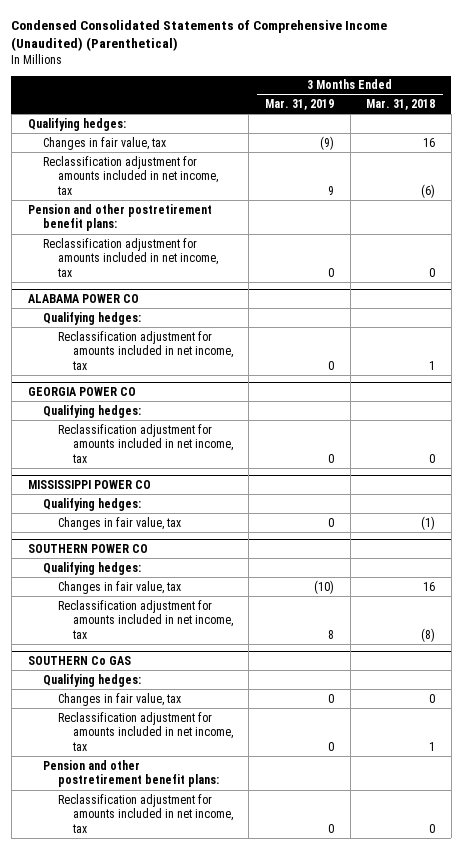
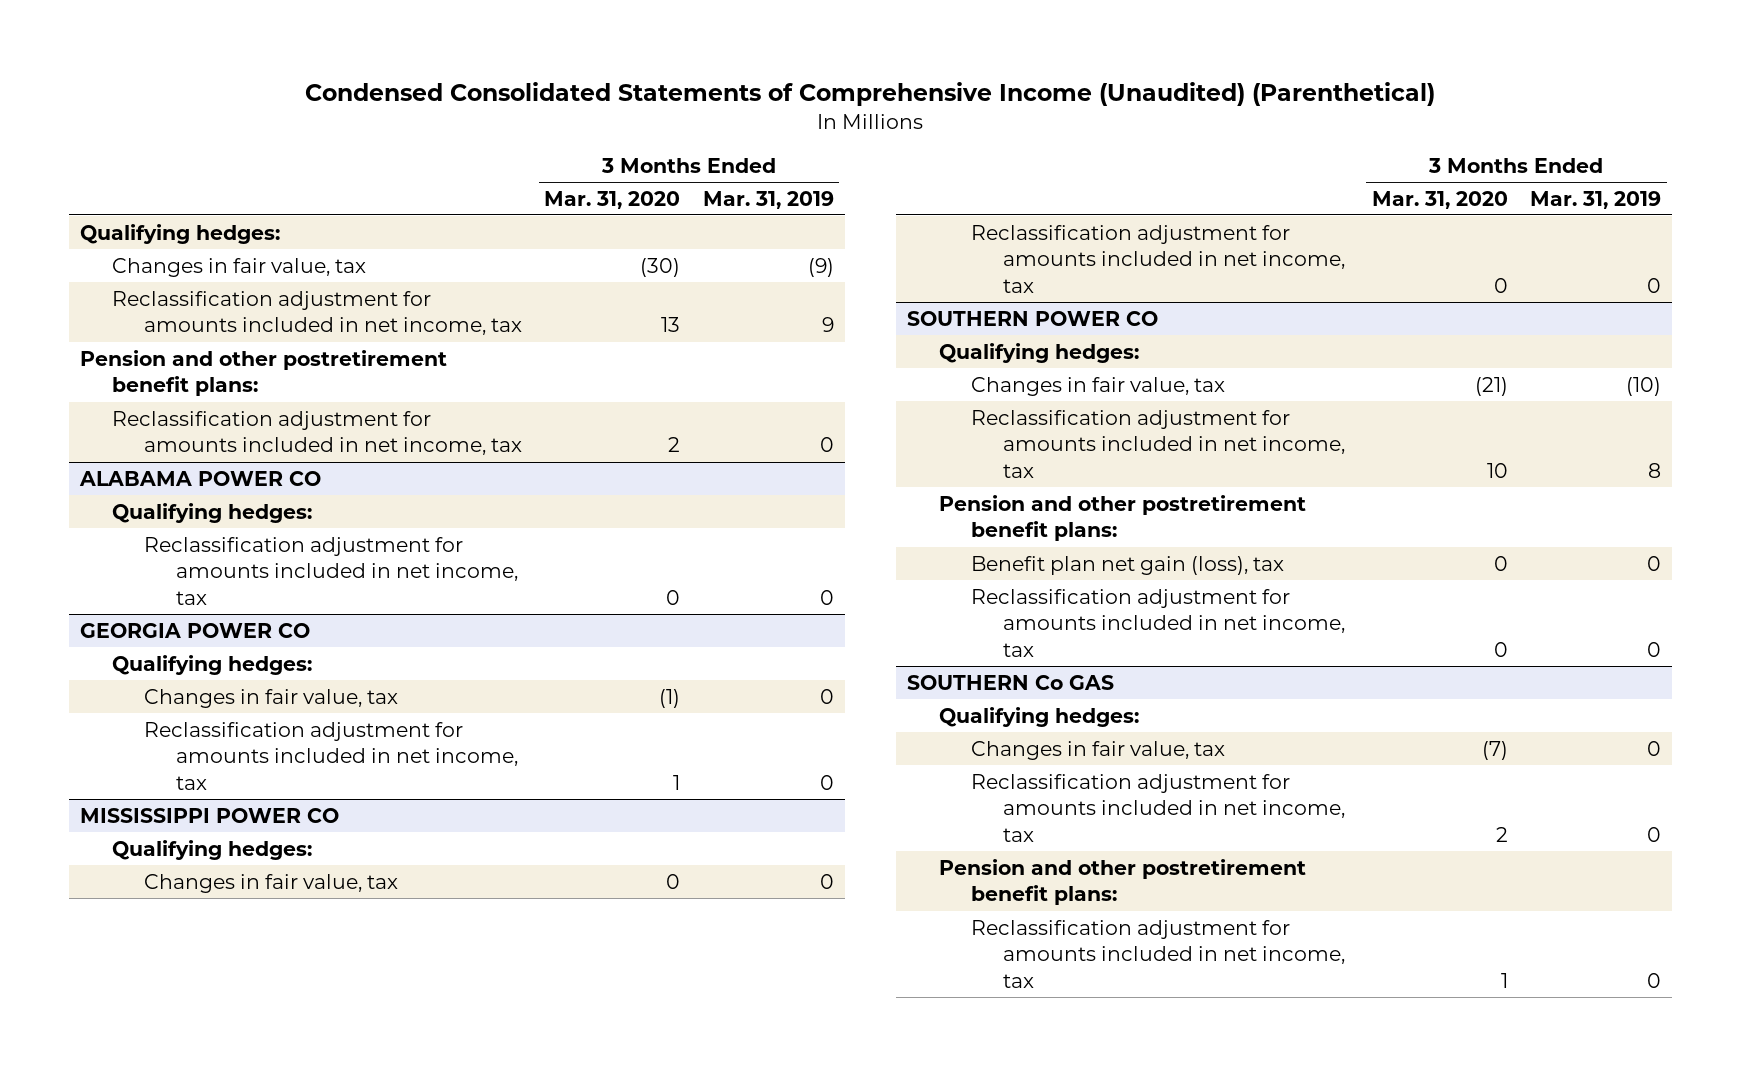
- | 3 Months Ended Mar. 31, 2019 | 3 Months Ended Mar. 31, 2018
+ | 3 Months Ended Mar. 31, 2020 | 3 Months Ended Mar. 31, 2019
@ GEORGIA POWER CO
+ Changes in fair value, tax | (1) | 0
@ MISSISSIPPI POWER CO
+ Reclassification adjustment for amounts included in net income, tax | 0 | 0
@ SOUTHERN POWER CO
+ Pension and other postretirement benefit plans:
+ Benefit plan net gain (loss), tax | 0 | 0
+ Reclassification adjustment for amounts included in net income, tax | 0 | 0

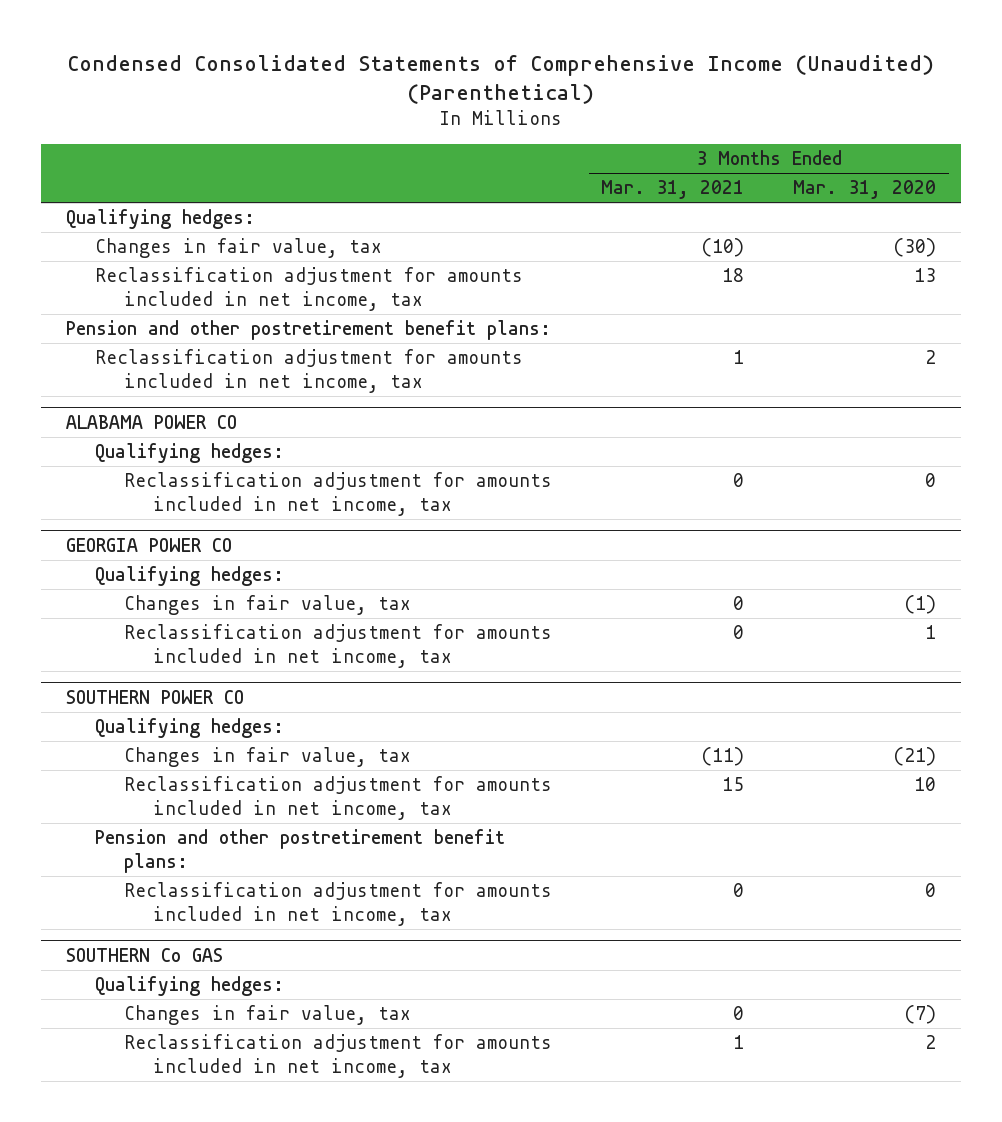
- | 3 Months Ended Mar. 31, 2020 | 3 Months Ended Mar. 31, 2019
+ | 3 Months Ended Mar. 31, 2021 | 3 Months Ended Mar. 31, 2020
- MISSISSIPPI POWER CO
- Qualifying hedges:
- Changes in fair value, tax | 0 | 0
- Reclassification adjustment for amounts included in net income, tax | 0 | 0
@ SOUTHERN POWER CO
- Benefit plan net gain (loss), tax | 0 | 0
@ SOUTHERN Co GAS
- Pension and other postretirement benefit plans:
- Reclassification adjustment for amounts included in net income, tax | 1 | 0

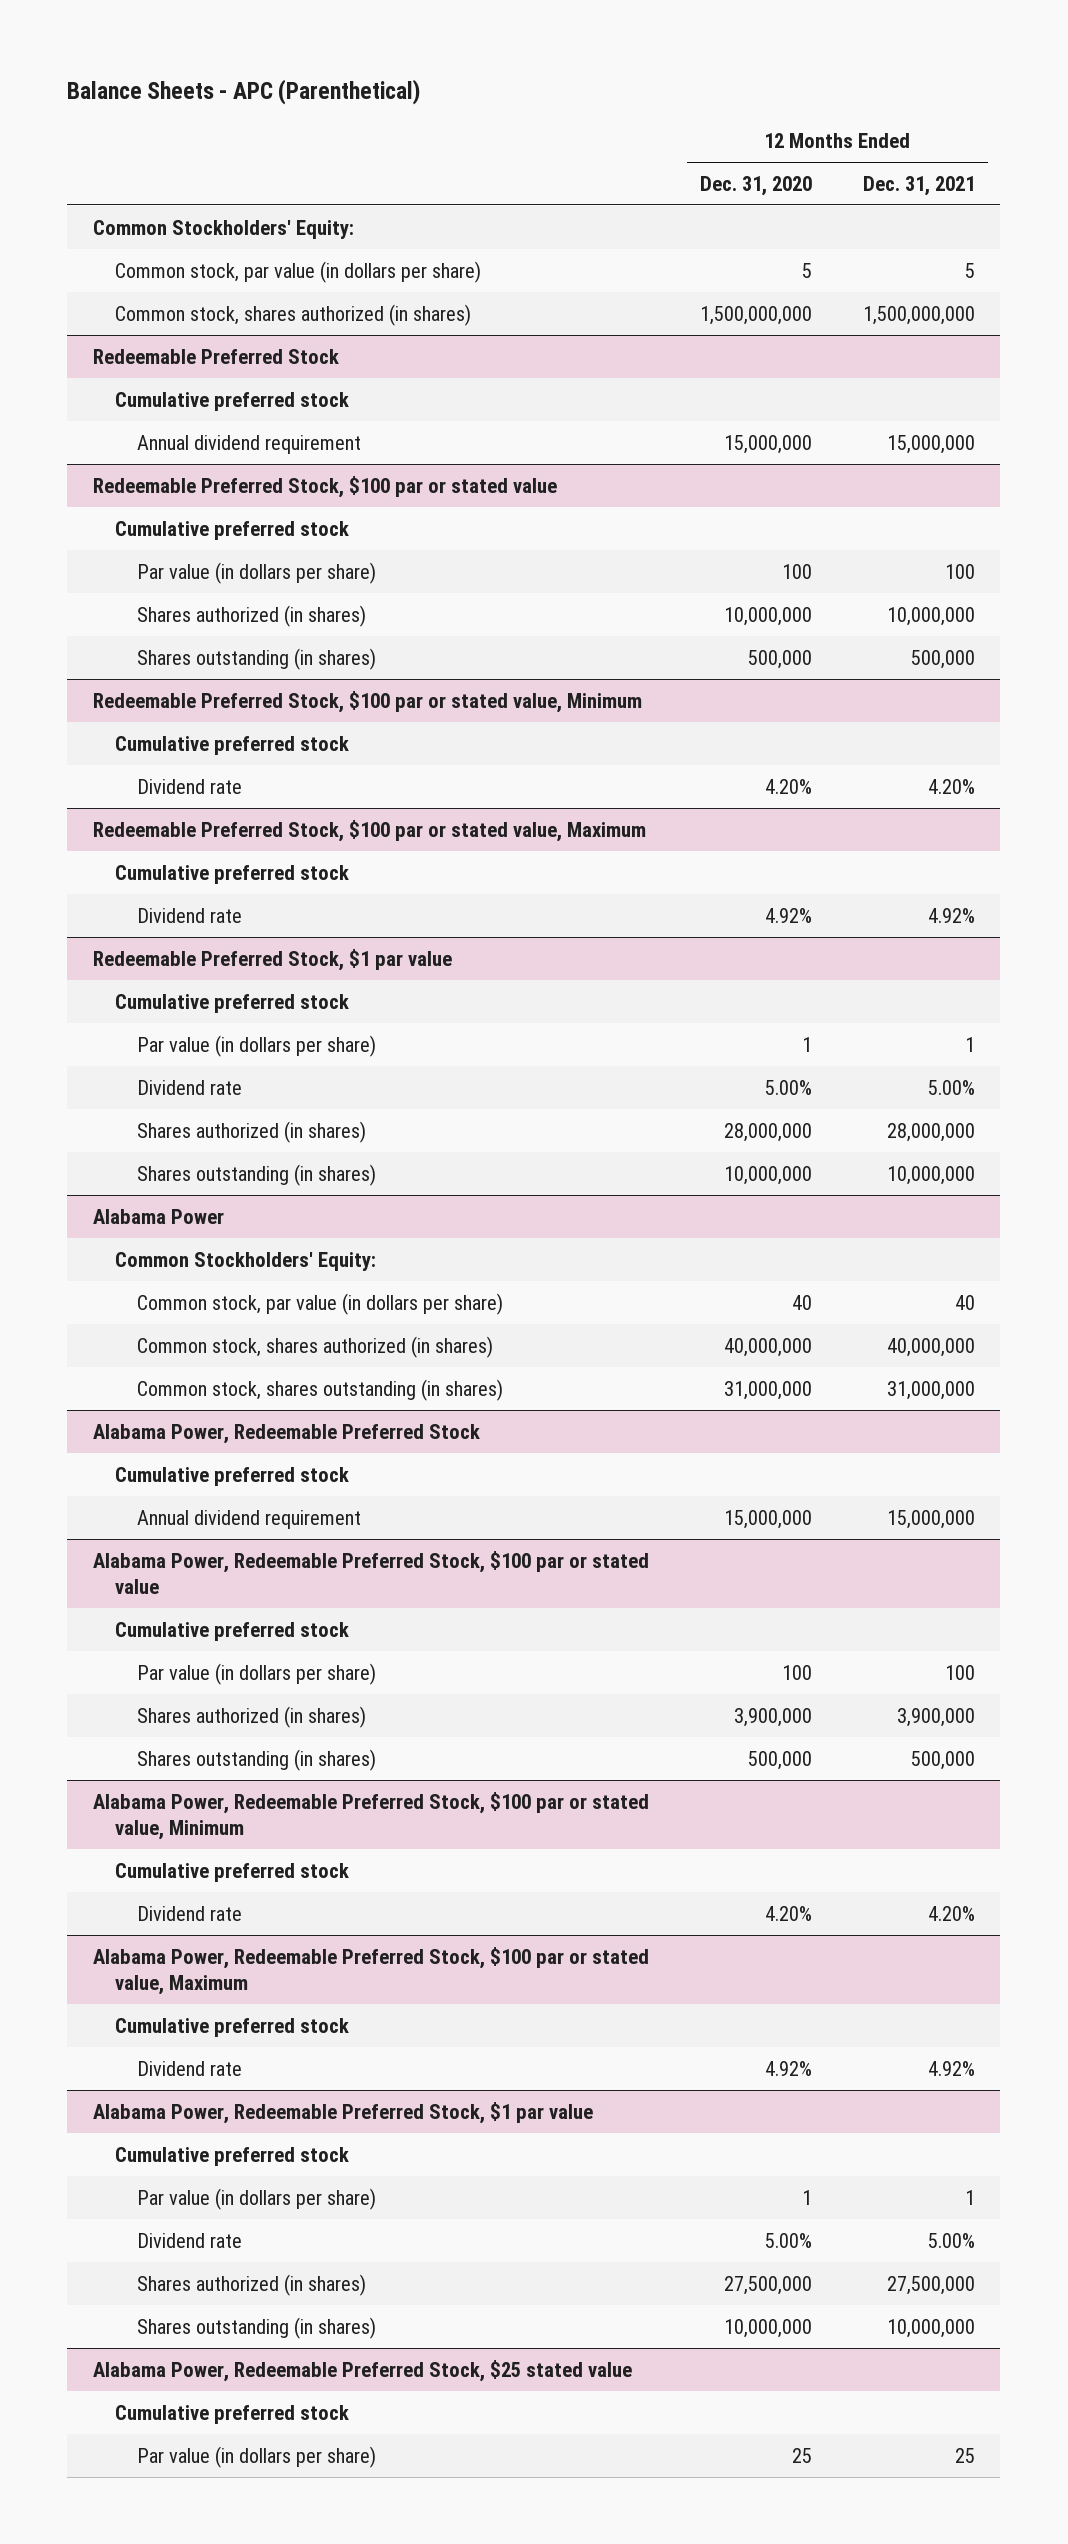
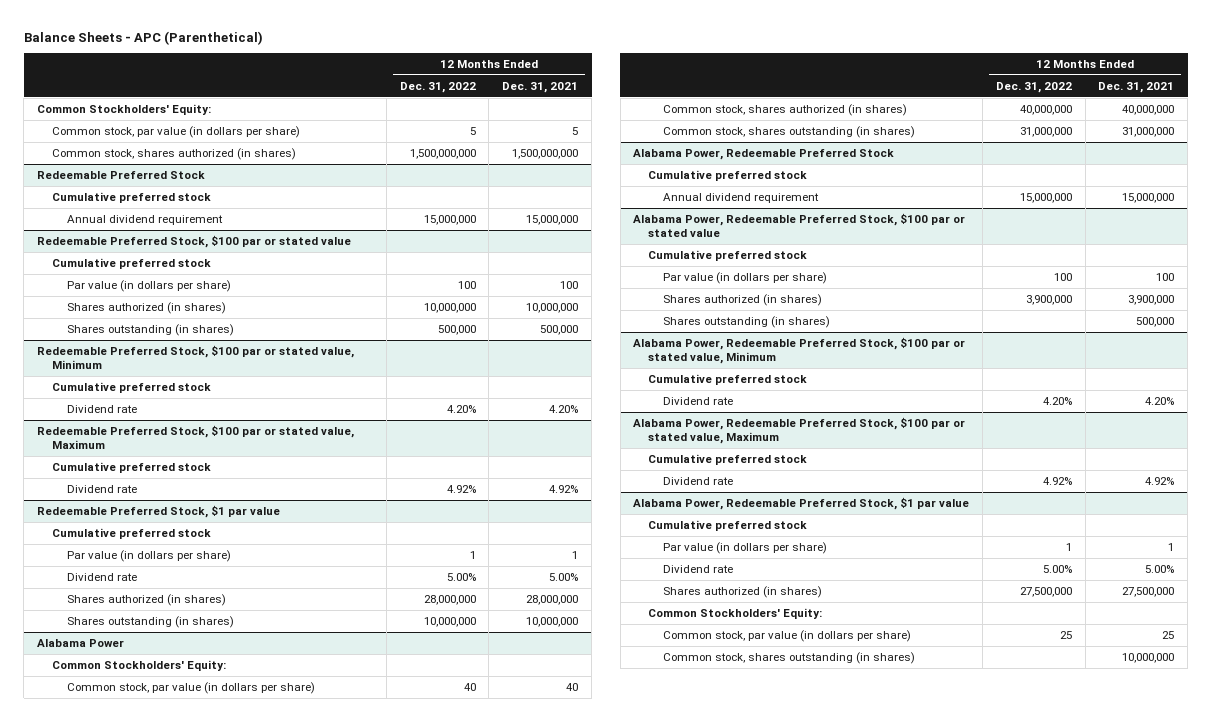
- | 12 Months Ended Dec. 31, 2020 | 12 Months Ended Dec. 31, 2021
+ | 12 Months Ended Dec. 31, 2022 | 12 Months Ended Dec. 31, 2021
@ Alabama Power, Redeemable Preferred Stock, $1 par value
- Shares outstanding (in shares) | 10,000,000 | 10,000,000
- Alabama Power, Redeemable Preferred Stock, $25 stated value
- Cumulative preferred stock
- Par value (in dollars per share) | 25 | 25
@ Alabama Power, Redeemable Preferred Stock, $1 par value
+ Common Stockholders' Equity:
+ Common stock, par value (in dollars per share) | 25 | 25
+ Common stock, shares outstanding (in shares) | | 10,000,000

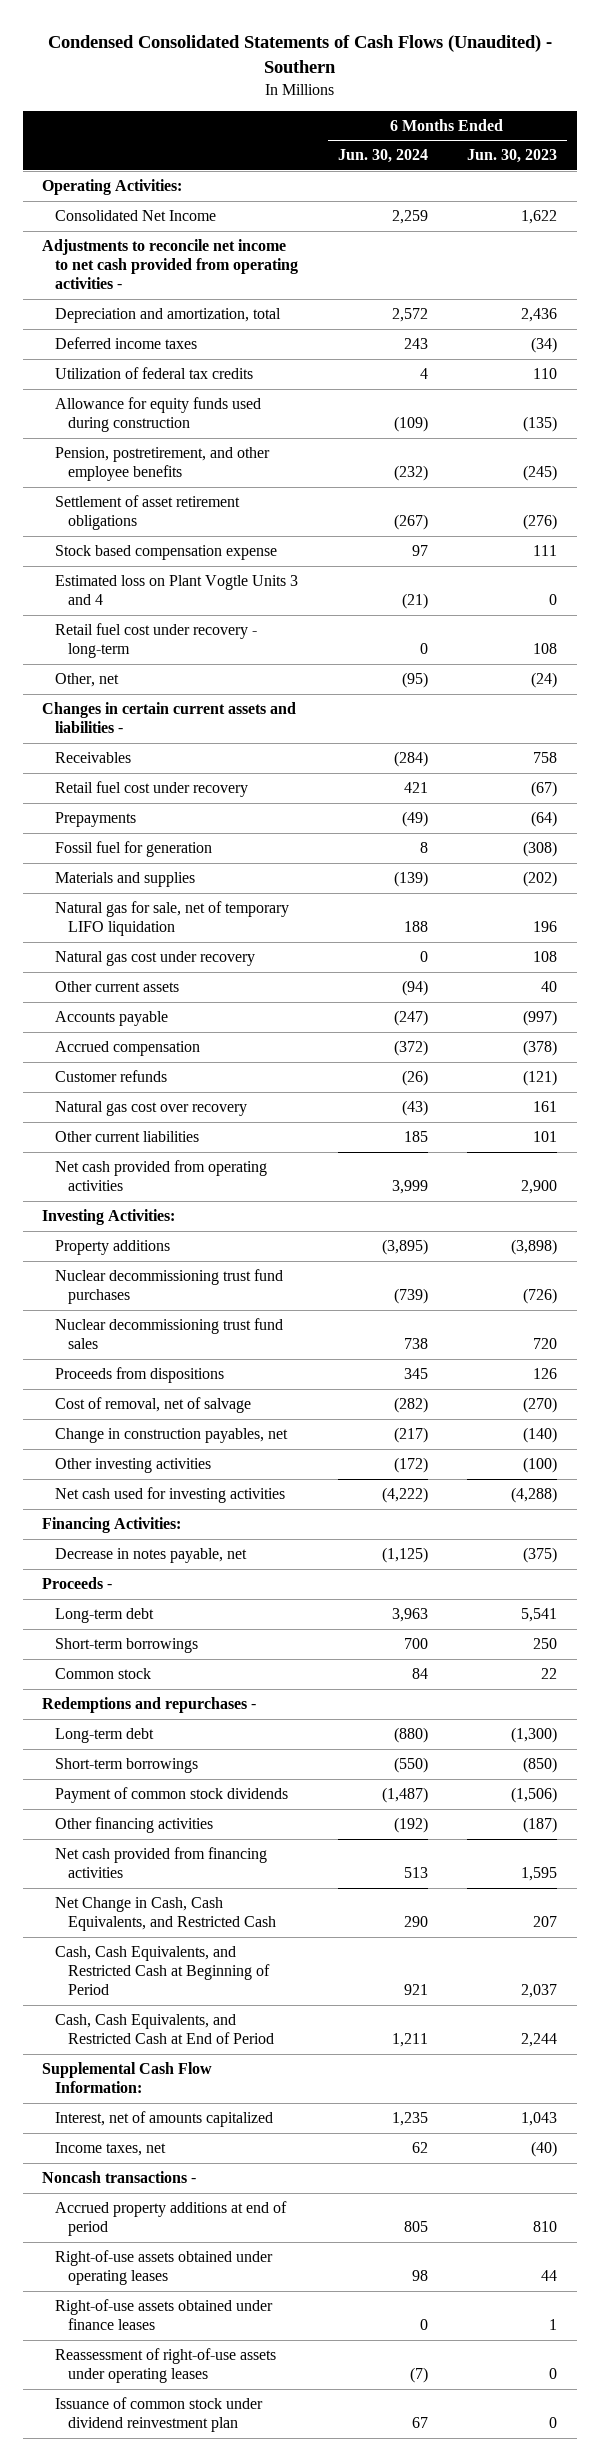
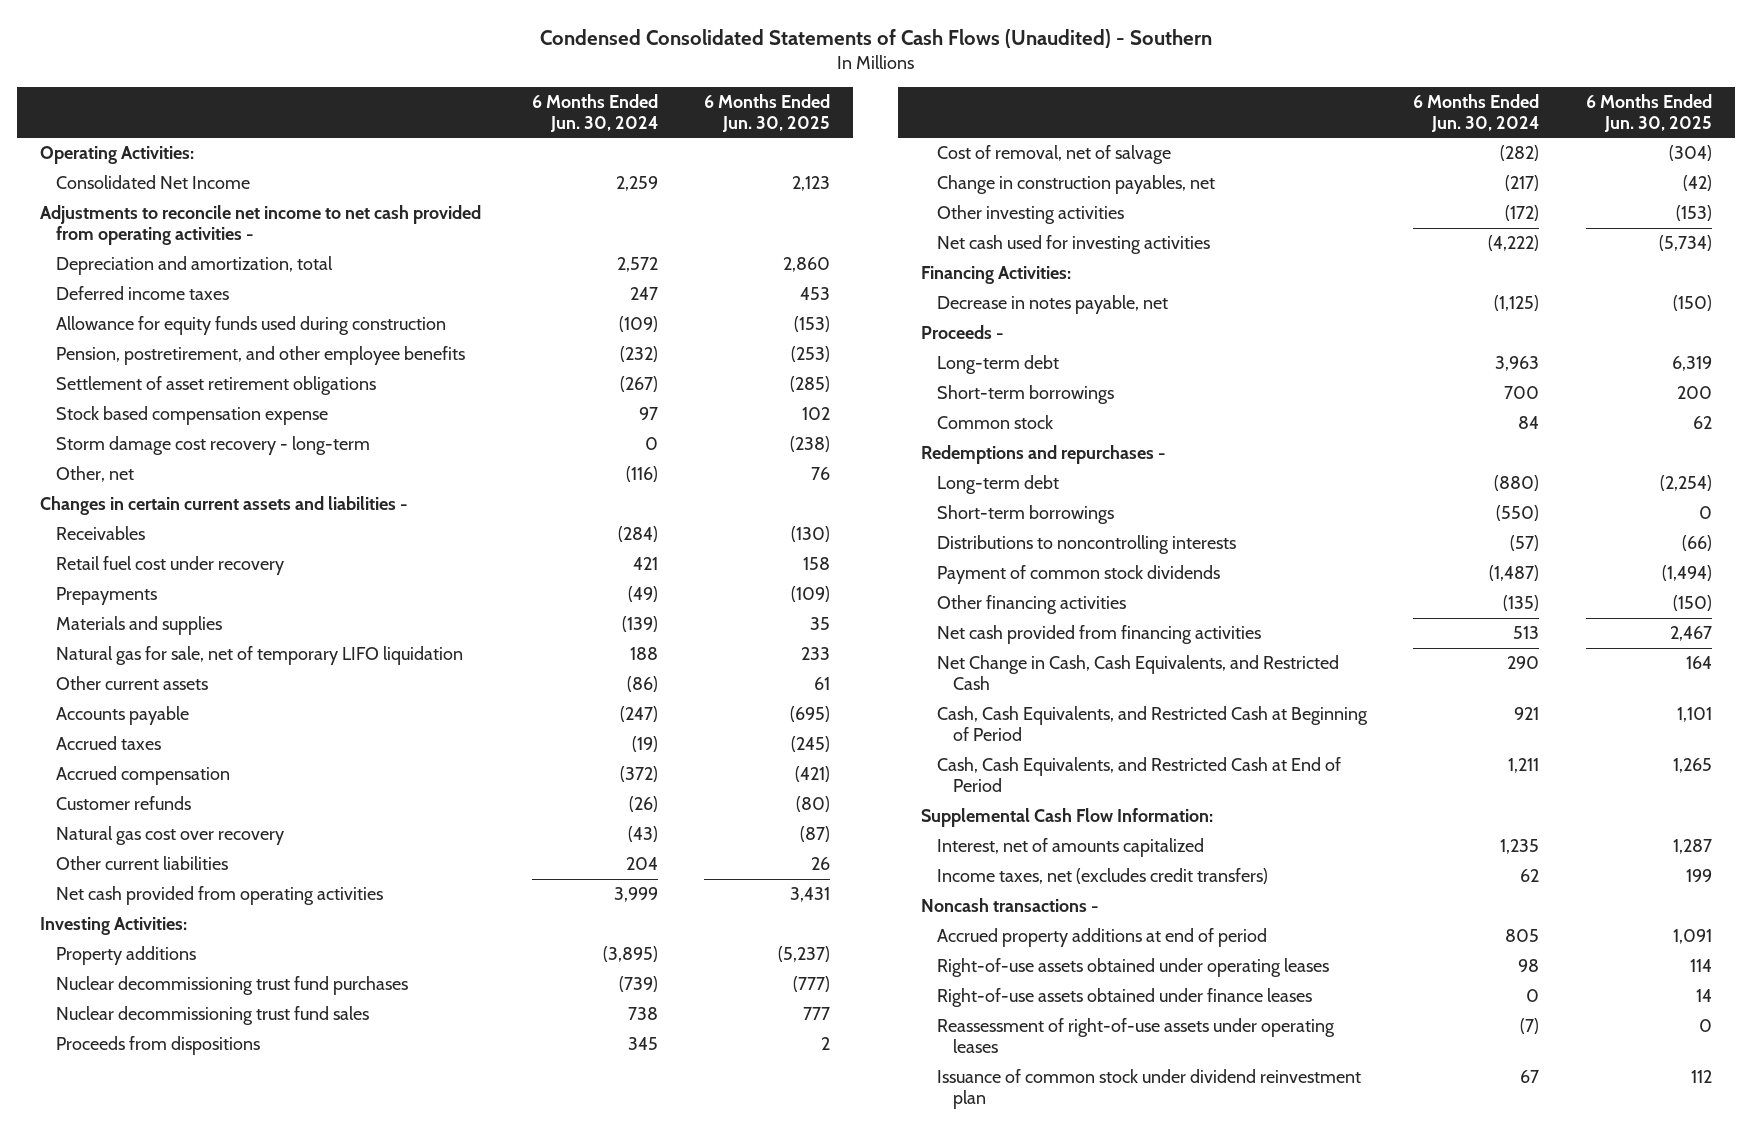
- | 6 Months Ended Jun. 30, 2024 | 6 Months Ended Jun. 30, 2023
+ | 6 Months Ended Jun. 30, 2024 | 6 Months Ended Jun. 30, 2025
- Deferred income taxes | 243 | (34)
- Utilization of federal tax credits | 4 | 110
+ Deferred income taxes | 247 | 453
- Estimated loss on Plant Vogtle Units 3 and 4 | (21) | 0
- Retail fuel cost under recovery - long-term | 0 | 108
- Other, net | (95) | (24)
+ Storm damage cost recovery - long-term | 0 | (238)
+ Other, net | (116) | 76
- Fossil fuel for generation | 8 | (308)
- Natural gas cost under recovery | 0 | 108
- Other current assets | (94) | 40
+ Other current assets | (86) | 61
+ Accrued taxes | (19) | (245)
- Other current liabilities | 185 | 101
+ Other current liabilities | 204 | 26
+ Distributions to noncontrolling interests | (57) | (66)
- Other financing activities | (192) | (187)
+ Other financing activities | (135) | (150)
- Income taxes, net | 62 | (40)
+ Income taxes, net (excludes credit transfers) | 62 | 199

